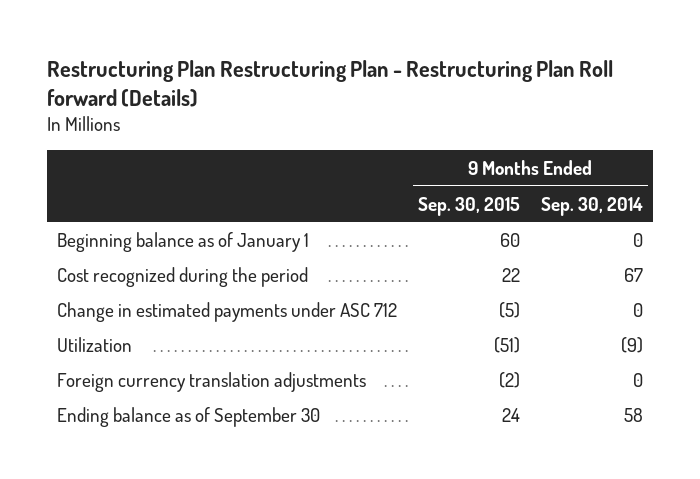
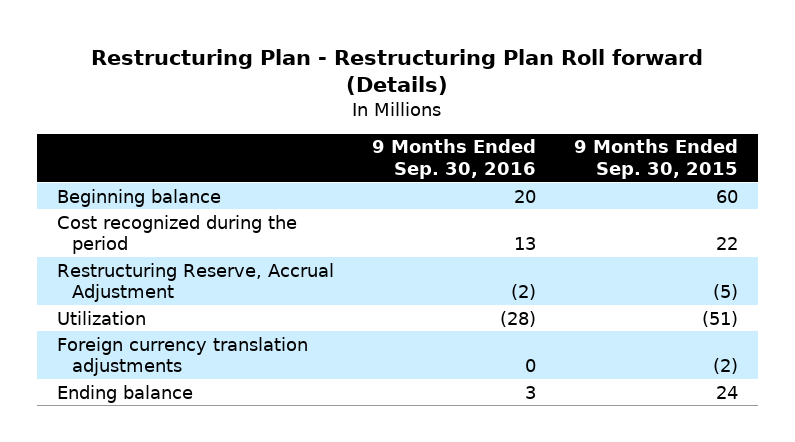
- Restructuring Plan Restructuring Plan - Restructuring Plan Roll forward (Details)
+ Restructuring Plan - Restructuring Plan Roll forward (Details)
- | 9 Months Ended Sep. 30, 2015 | 9 Months Ended Sep. 30, 2014
+ | 9 Months Ended Sep. 30, 2016 | 9 Months Ended Sep. 30, 2015
- Beginning balance as of January 1 | 60 | 0
+ Beginning balance | 20 | 60
- Change in estimated payments under ASC 712 | (5) | 0
+ Restructuring Reserve, Accrual Adjustment | (2) | (5)
- Ending balance as of September 30 | 24 | 58
+ Ending balance | 3 | 24

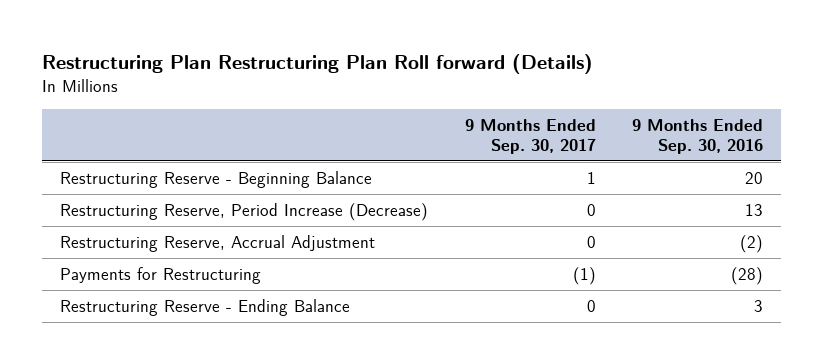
- Restructuring Plan - Restructuring Plan Roll forward (Details)
+ Restructuring Plan Restructuring Plan Roll forward (Details)
- | 9 Months Ended Sep. 30, 2016 | 9 Months Ended Sep. 30, 2015
+ | 9 Months Ended Sep. 30, 2017 | 9 Months Ended Sep. 30, 2016
- Beginning balance | 20 | 60
- Cost recognized during the period | 13 | 22
+ Restructuring Reserve - Beginning Balance | 1 | 20
+ Restructuring Reserve, Period Increase (Decrease) | 0 | 13
- Utilization | (28) | (51)
- Foreign currency translation adjustments | 0 | (2)
- Ending balance | 3 | 24
+ Payments for Restructuring | (1) | (28)
+ Restructuring Reserve - Ending Balance | 0 | 3

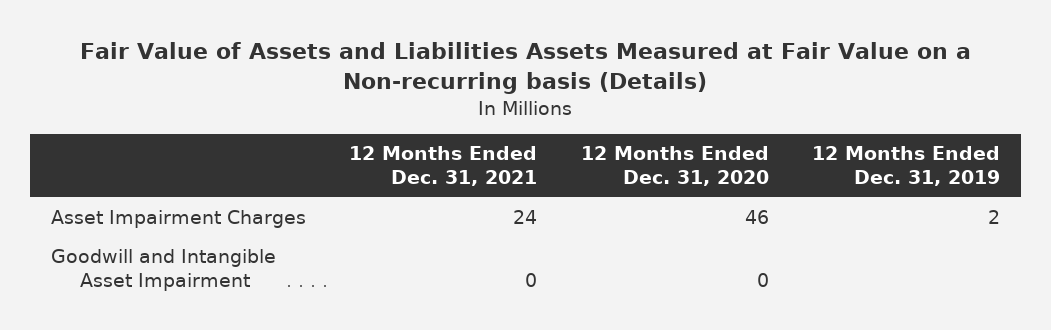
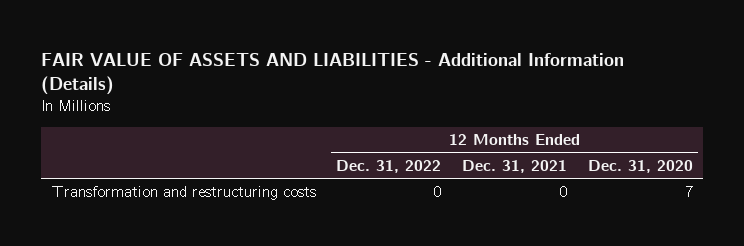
- Fair Value of Assets and Liabilities Assets Measured at Fair Value on a Non-recurring basis (Details)
+ FAIR VALUE OF ASSETS AND LIABILITIES - Additional Information (Details)
- | 12 Months Ended Dec. 31, 2021 | 12 Months Ended Dec. 31, 2020 | 12 Months Ended Dec. 31, 2019
+ | 12 Months Ended Dec. 31, 2022 | 12 Months Ended Dec. 31, 2021 | 12 Months Ended Dec. 31, 2020
- Asset Impairment Charges | 24 | 46 | 2
- Goodwill and Intangible Asset Impairment | 0 | 0 |
+ Transformation and restructuring costs | 0 | 0 | 7

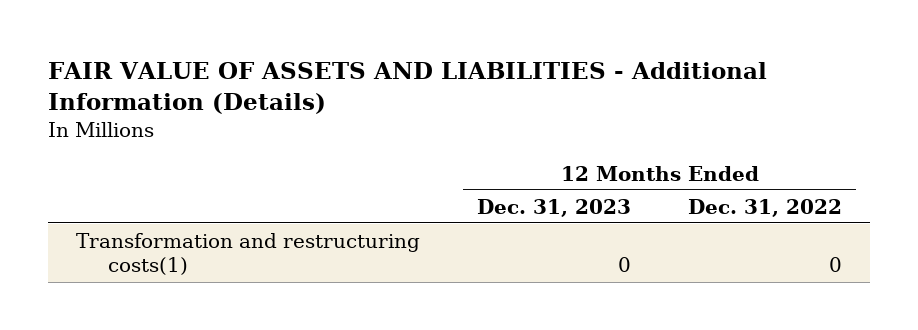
- | 12 Months Ended Dec. 31, 2022 | 12 Months Ended Dec. 31, 2021 | 12 Months Ended Dec. 31, 2020
+ | 12 Months Ended Dec. 31, 2023 | 12 Months Ended Dec. 31, 2022
- Transformation and restructuring costs | 0 | 0 | 7
+ Transformation and restructuring costs(1) | 0 | 0

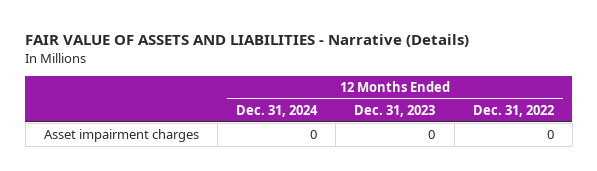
- FAIR VALUE OF ASSETS AND LIABILITIES - Additional Information (Details)
+ FAIR VALUE OF ASSETS AND LIABILITIES - Narrative (Details)
- | 12 Months Ended Dec. 31, 2023 | 12 Months Ended Dec. 31, 2022
+ | 12 Months Ended Dec. 31, 2024 | 12 Months Ended Dec. 31, 2023 | 12 Months Ended Dec. 31, 2022
- Transformation and restructuring costs(1) | 0 | 0
+ Asset impairment charges | 0 | 0 | 0

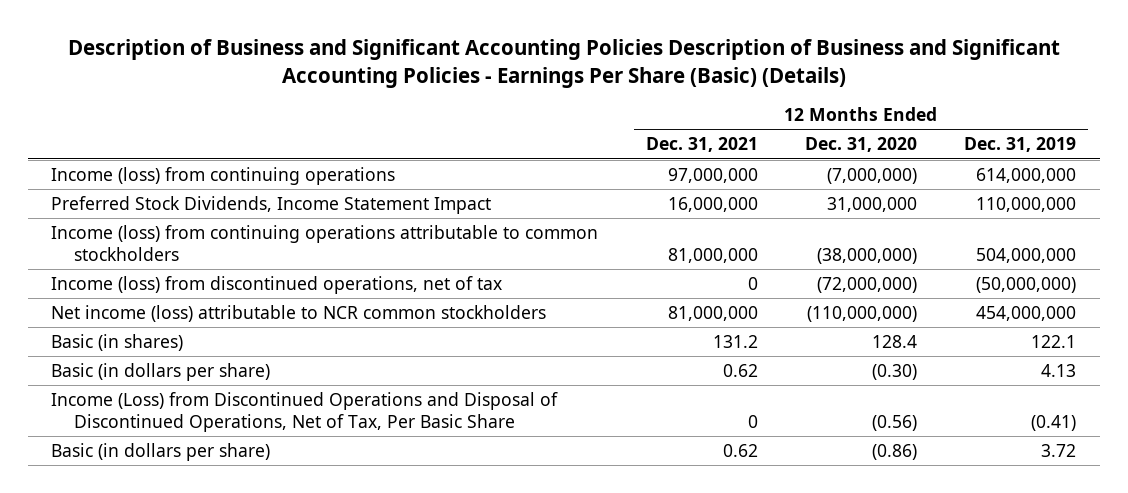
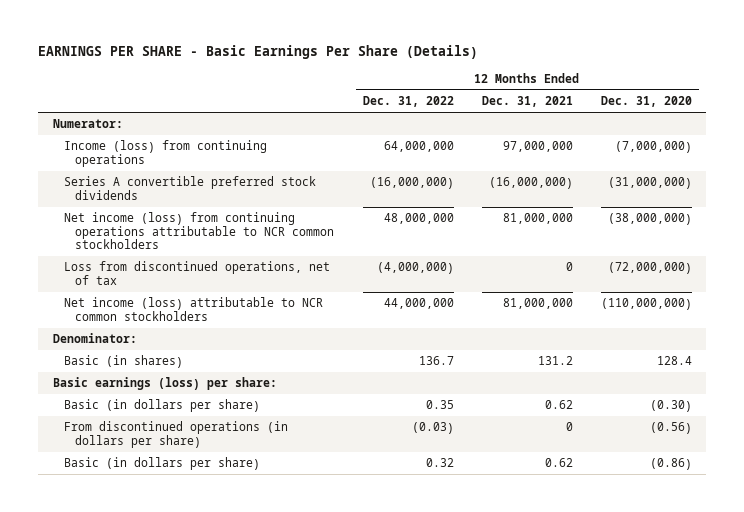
- Description of Business and Significant Accounting Policies Description of Business and Significant Accounting Policies - Earnings Per Share (Basic) (Details)
+ EARNINGS PER SHARE - Basic Earnings Per Share (Details)
- | 12 Months Ended Dec. 31, 2021 | 12 Months Ended Dec. 31, 2020 | 12 Months Ended Dec. 31, 2019
+ | 12 Months Ended Dec. 31, 2022 | 12 Months Ended Dec. 31, 2021 | 12 Months Ended Dec. 31, 2020
+ Numerator:
- Preferred Stock Dividends, Income Statement Impact | 16,000,000 | 31,000,000 | 110,000,000
- Income (loss) from continuing operations attributable to common stockholders | 81,000,000 | (38,000,000) | 504,000,000
- Income (loss) from discontinued operations, net of tax | 0 | (72,000,000) | (50,000,000)
+ Series A convertible preferred stock dividends | (16,000,000) | (16,000,000) | (31,000,000)
+ Net income (loss) from continuing operations attributable to NCR common stockholders | 48,000,000 | 81,000,000 | (38,000,000)
+ Loss from discontinued operations, net of tax | (4,000,000) | 0 | (72,000,000)
+ Denominator:
+ Basic earnings (loss) per share:
- Income (Loss) from Discontinued Operations and Disposal of Discontinued Operations, Net of Tax, Per Basic Share | 0 | (0.56) | (0.41)
+ From discontinued operations (in dollars per share) | (0.03) | 0 | (0.56)

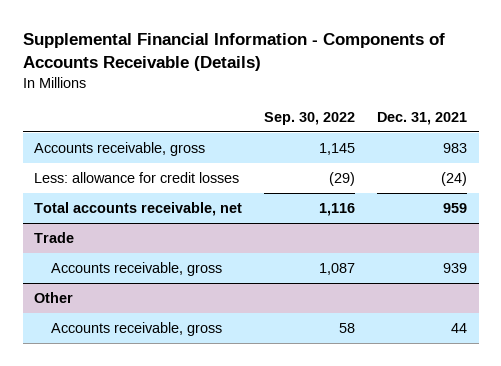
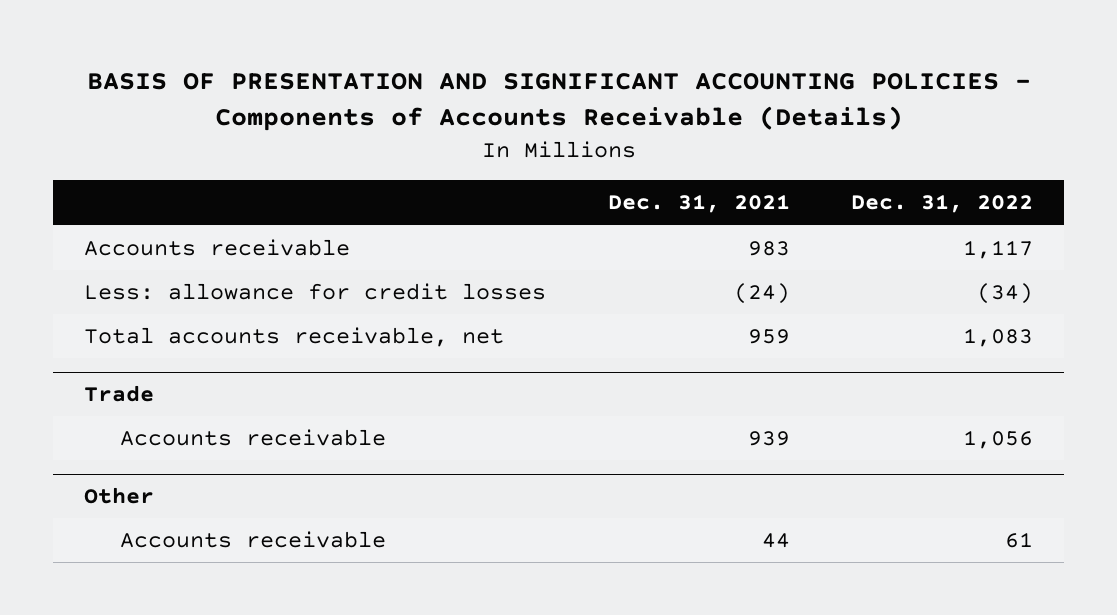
- Supplemental Financial Information - Components of Accounts Receivable (Details)
+ BASIS OF PRESENTATION AND SIGNIFICANT ACCOUNTING POLICIES - Components of Accounts Receivable (Details)
- | Sep. 30, 2022 | Dec. 31, 2021
+ | Dec. 31, 2021 | Dec. 31, 2022
- Accounts receivable, gross | 1,145 | 983
+ Accounts receivable | 983 | 1,117
@ Trade
- Accounts receivable, gross | 1,087 | 939
+ Accounts receivable | 939 | 1,056
@ Other
- Accounts receivable, gross | 58 | 44
+ Accounts receivable | 44 | 61

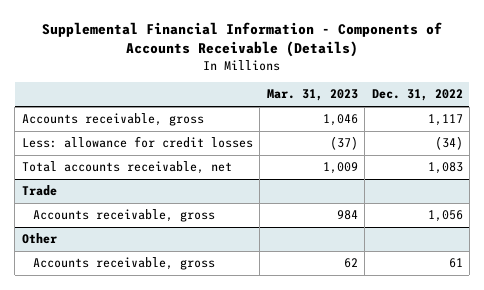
- BASIS OF PRESENTATION AND SIGNIFICANT ACCOUNTING POLICIES - Components of Accounts Receivable (Details)
+ Supplemental Financial Information - Components of Accounts Receivable (Details)
- | Dec. 31, 2021 | Dec. 31, 2022
+ | Mar. 31, 2023 | Dec. 31, 2022
- Accounts receivable | 983 | 1,117
+ Accounts receivable, gross | 1,046 | 1,117
@ Trade
- Accounts receivable | 939 | 1,056
+ Accounts receivable, gross | 984 | 1,056
@ Other
- Accounts receivable | 44 | 61
+ Accounts receivable, gross | 62 | 61

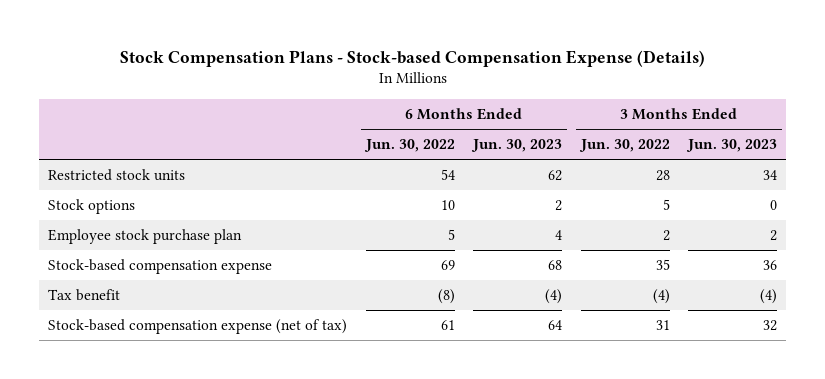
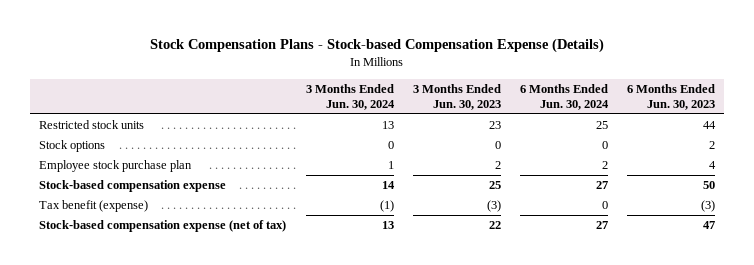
- | 6 Months Ended Jun. 30, 2022 | 6 Months Ended Jun. 30, 2023 | 3 Months Ended Jun. 30, 2022 | 3 Months Ended Jun. 30, 2023
+ | 3 Months Ended Jun. 30, 2024 | 3 Months Ended Jun. 30, 2023 | 6 Months Ended Jun. 30, 2024 | 6 Months Ended Jun. 30, 2023
- Restricted stock units | 54 | 62 | 28 | 34
+ Restricted stock units | 13 | 23 | 25 | 44
- Stock-based compensation expense | 69 | 68 | 35 | 36
- Tax benefit | (8) | (4) | (4) | (4)
- Stock-based compensation expense (net of tax) | 61 | 64 | 31 | 32
+ Stock-based compensation expense | 14 | 25 | 27 | 50
+ Tax benefit (expense) | (1) | (3) | 0 | (3)
+ Stock-based compensation expense (net of tax) | 13 | 22 | 27 | 47

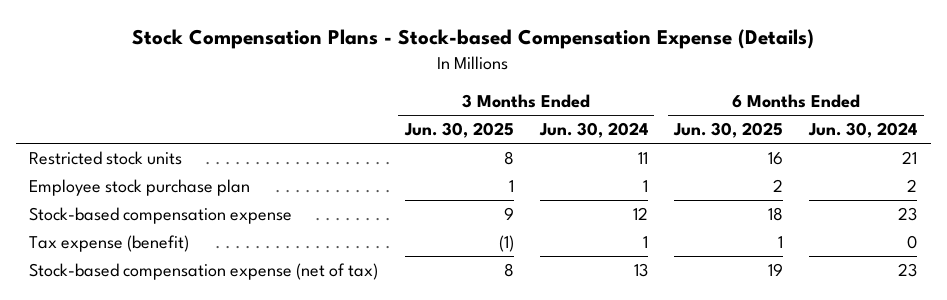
- | 3 Months Ended Jun. 30, 2024 | 3 Months Ended Jun. 30, 2023 | 6 Months Ended Jun. 30, 2024 | 6 Months Ended Jun. 30, 2023
+ | 3 Months Ended Jun. 30, 2025 | 3 Months Ended Jun. 30, 2024 | 6 Months Ended Jun. 30, 2025 | 6 Months Ended Jun. 30, 2024
- Restricted stock units | 13 | 23 | 25 | 44
- Stock options | 0 | 0 | 0 | 2
+ Restricted stock units | 8 | 11 | 16 | 21
- Stock-based compensation expense | 14 | 25 | 27 | 50
- Tax benefit (expense) | (1) | (3) | 0 | (3)
- Stock-based compensation expense (net of tax) | 13 | 22 | 27 | 47
+ Stock-based compensation expense | 9 | 12 | 18 | 23
+ Tax expense (benefit) | (1) | 1 | 1 | 0
+ Stock-based compensation expense (net of tax) | 8 | 13 | 19 | 23

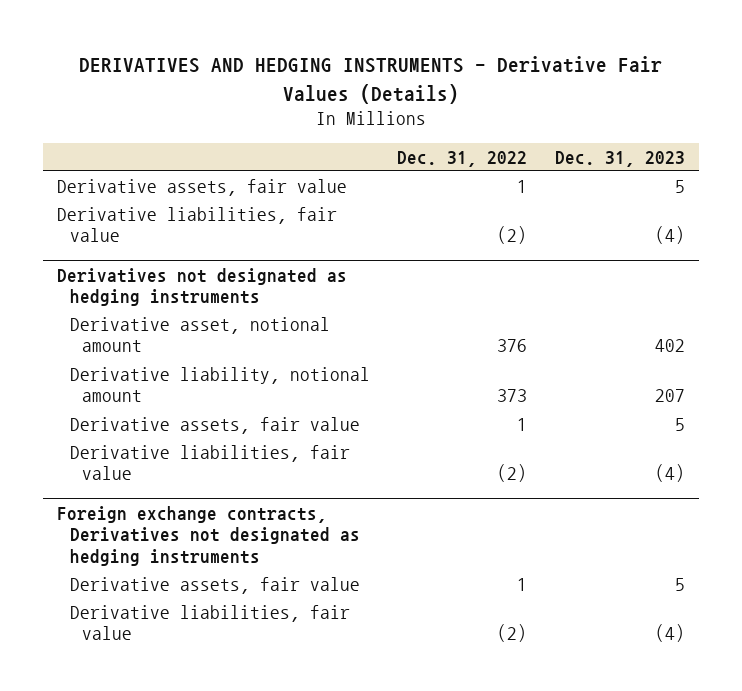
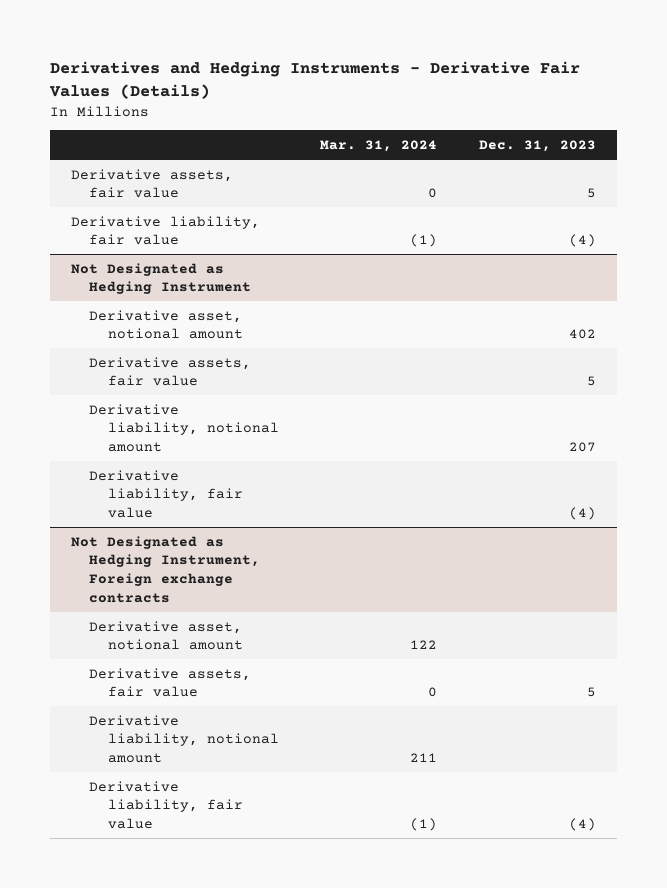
- DERIVATIVES AND HEDGING INSTRUMENTS - Derivative Fair Values (Details)
+ Derivatives and Hedging Instruments - Derivative Fair Values (Details)
- | Dec. 31, 2022 | Dec. 31, 2023
+ | Mar. 31, 2024 | Dec. 31, 2023
- Derivative liabilities, fair value | (2) | (4)
- Derivatives not designated as hedging instruments
+ Derivative liability, fair value | (1) | (4)
+ Not Designated as Hedging Instrument
- Derivative liability, notional amount | 373 | 207
- Derivative liabilities, fair value | (2) | (4)
- Foreign exchange contracts, Derivatives not designated as hedging instruments
+ Derivative liability, notional amount | | 207
+ Derivative liability, fair value | | (4)
+ Not Designated as Hedging Instrument, Foreign exchange contracts
+ Derivative asset, notional amount | 122 |
- Derivative liabilities, fair value | (2) | (4)
+ Derivative liability, notional amount | 211 |
+ Derivative liability, fair value | (1) | (4)

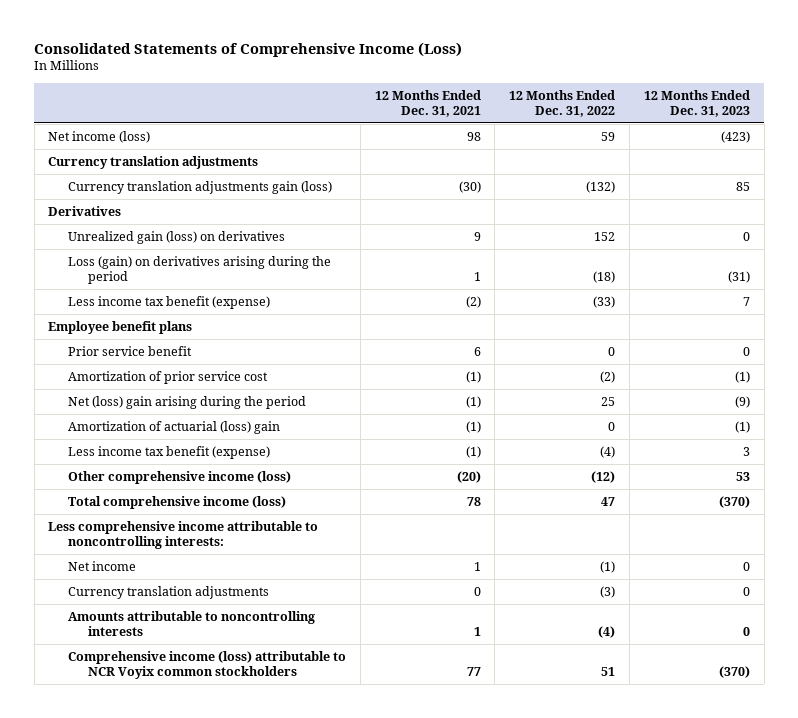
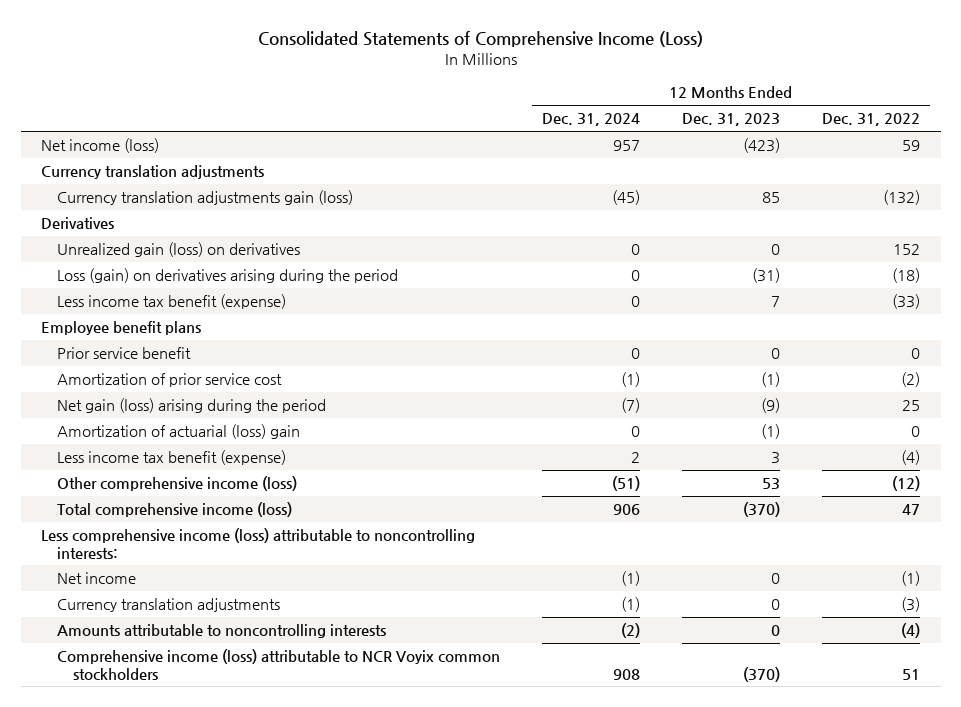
- | 12 Months Ended Dec. 31, 2021 | 12 Months Ended Dec. 31, 2022 | 12 Months Ended Dec. 31, 2023
+ | 12 Months Ended Dec. 31, 2024 | 12 Months Ended Dec. 31, 2023 | 12 Months Ended Dec. 31, 2022
- Net (loss) gain arising during the period | (1) | 25 | (9)
+ Net gain (loss) arising during the period | (7) | (9) | 25
- Less comprehensive income attributable to noncontrolling interests:
+ Less comprehensive income (loss) attributable to noncontrolling interests:

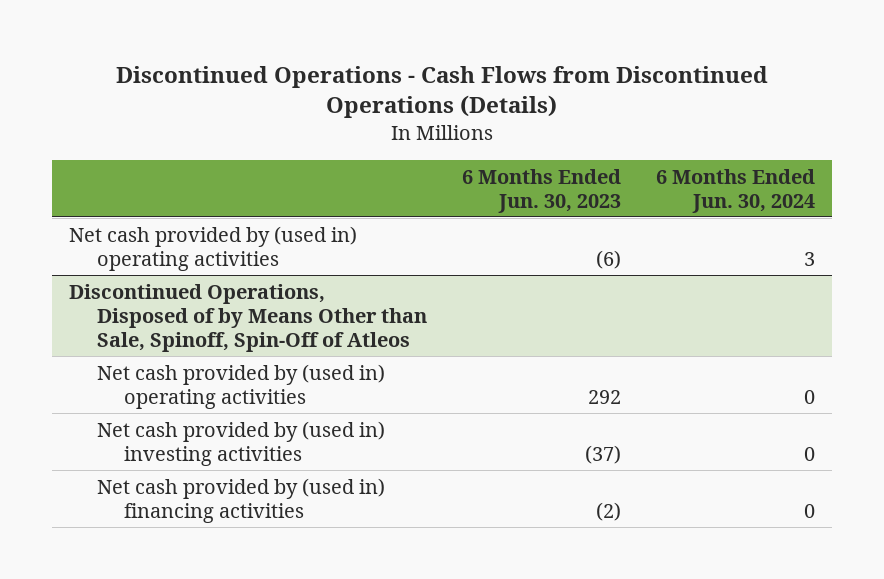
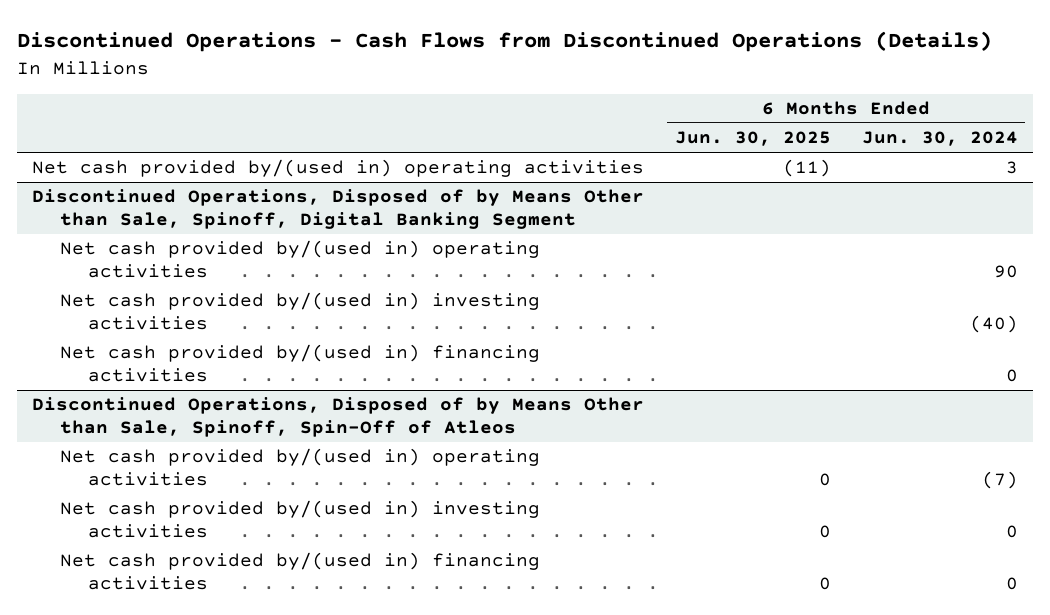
- | 6 Months Ended Jun. 30, 2023 | 6 Months Ended Jun. 30, 2024
+ | 6 Months Ended Jun. 30, 2025 | 6 Months Ended Jun. 30, 2024
- Net cash provided by (used in) operating activities | (6) | 3
+ Net cash provided by/(used in) operating activities | (11) | 3
+ Discontinued Operations, Disposed of by Means Other than Sale, Spinoff, Digital Banking Segment
+ Net cash provided by/(used in) operating activities | | 90
+ Net cash provided by/(used in) investing activities | | (40)
+ Net cash provided by/(used in) financing activities | | 0
@ Discontinued Operations, Disposed of by Means Other than Sale, Spinoff, Spin-Off of Atleos
- Net cash provided by (used in) operating activities | 292 | 0
- Net cash provided by (used in) investing activities | (37) | 0
- Net cash provided by (used in) financing activities | (2) | 0
+ Net cash provided by/(used in) operating activities | 0 | (7)
+ Net cash provided by/(used in) investing activities | 0 | 0
+ Net cash provided by/(used in) financing activities | 0 | 0

